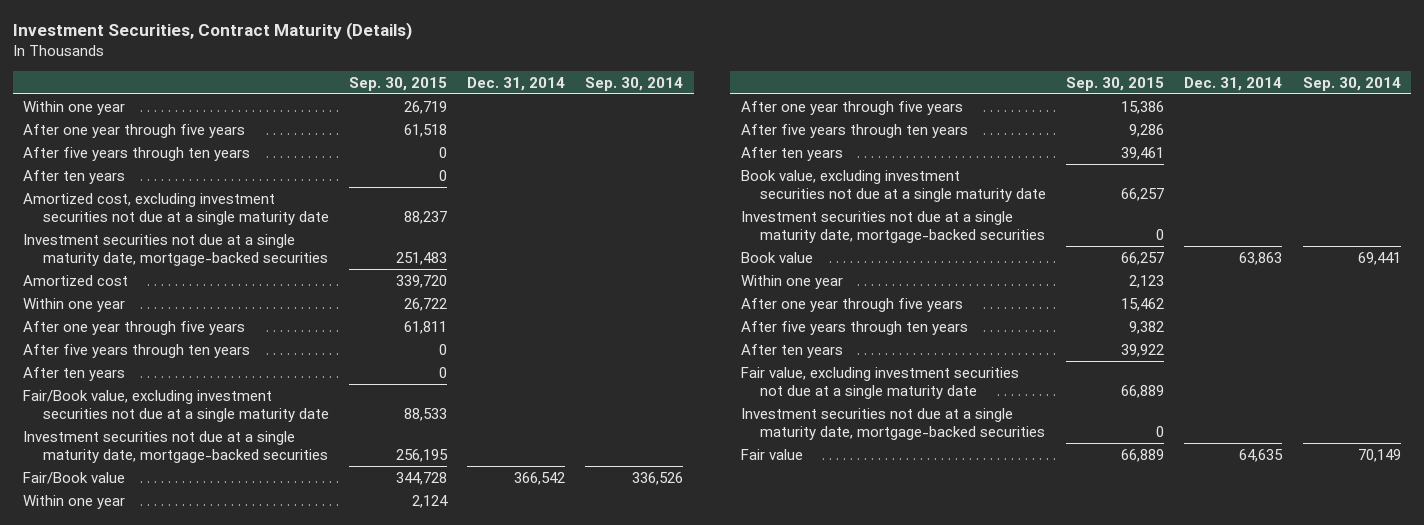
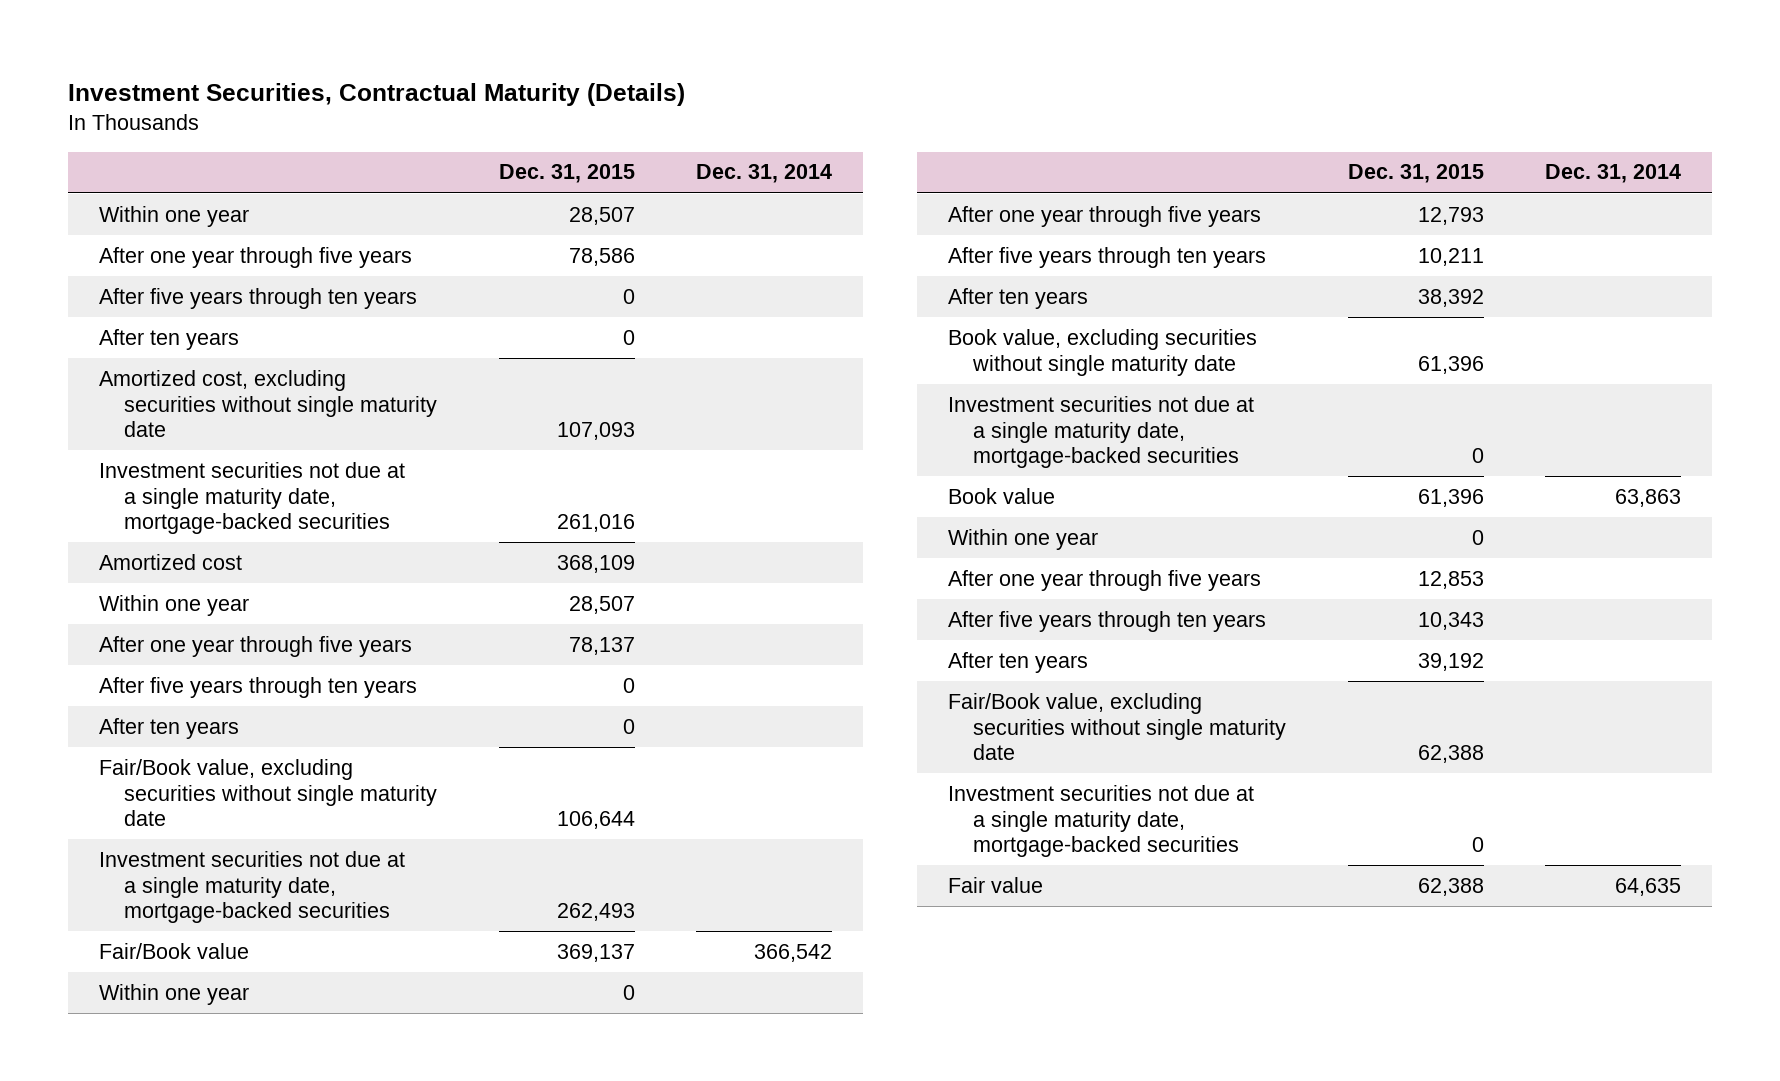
- Investment Securities, Contract Maturity (Details)
+ Investment Securities, Contractual Maturity (Details)
- | Sep. 30, 2015 | Dec. 31, 2014 | Sep. 30, 2014
+ | Dec. 31, 2015 | Dec. 31, 2014
- Amortized cost, excluding investment securities not due at a single maturity date | 88,237 | |
+ Amortized cost, excluding securities without single maturity date | 107,093 |
- Fair/Book value, excluding investment securities not due at a single maturity date | 88,533 | |
+ Fair/Book value, excluding securities without single maturity date | 106,644 |
- Book value, excluding investment securities not due at a single maturity date | 66,257 | |
+ Book value, excluding securities without single maturity date | 61,396 |
- Fair value, excluding investment securities not due at a single maturity date | 66,889 | |
+ Fair/Book value, excluding securities without single maturity date | 62,388 |

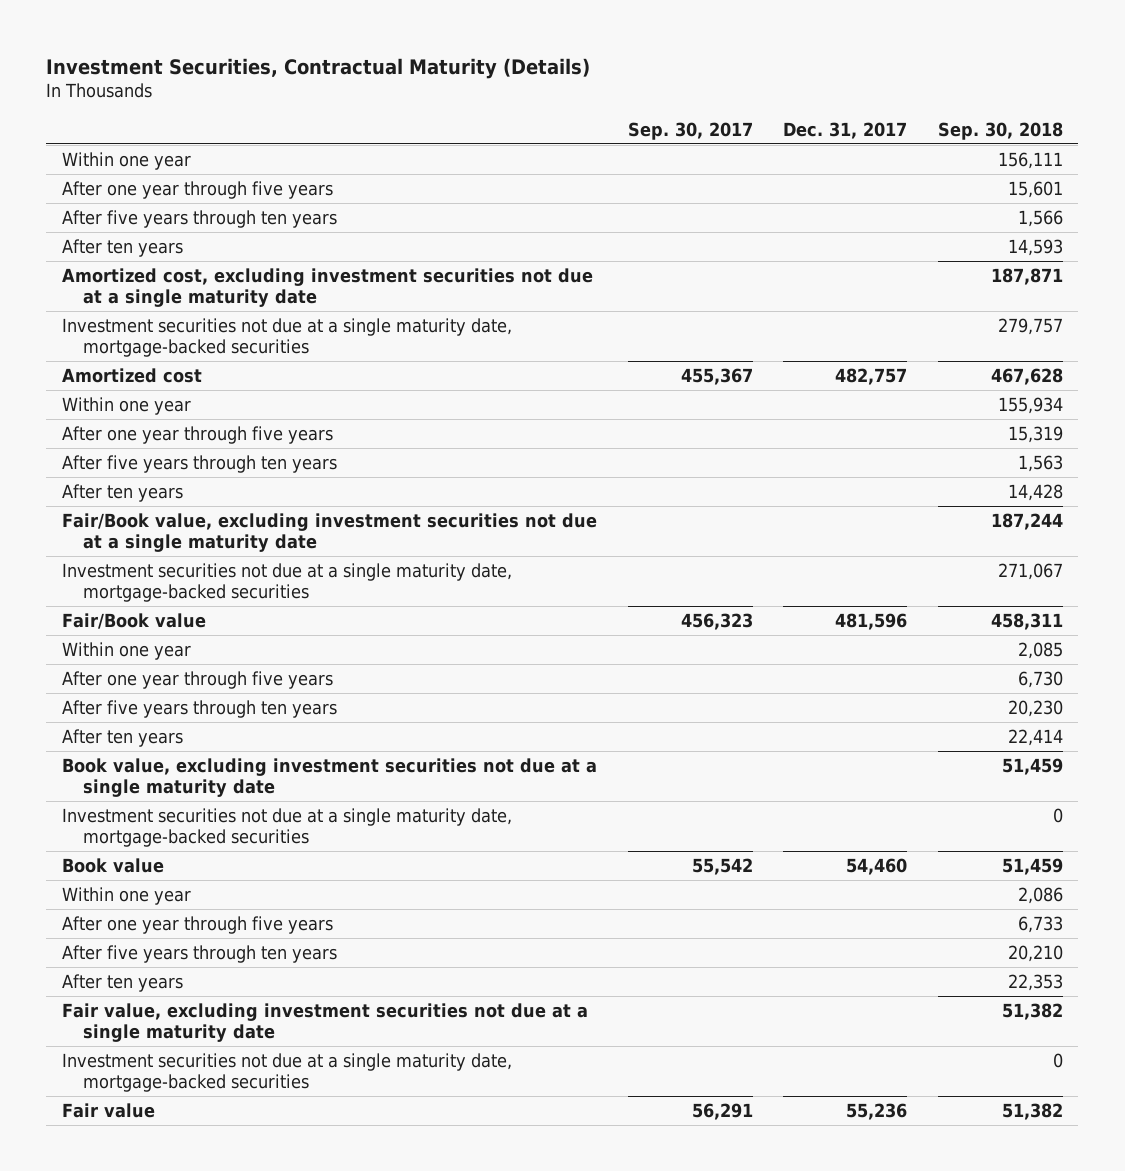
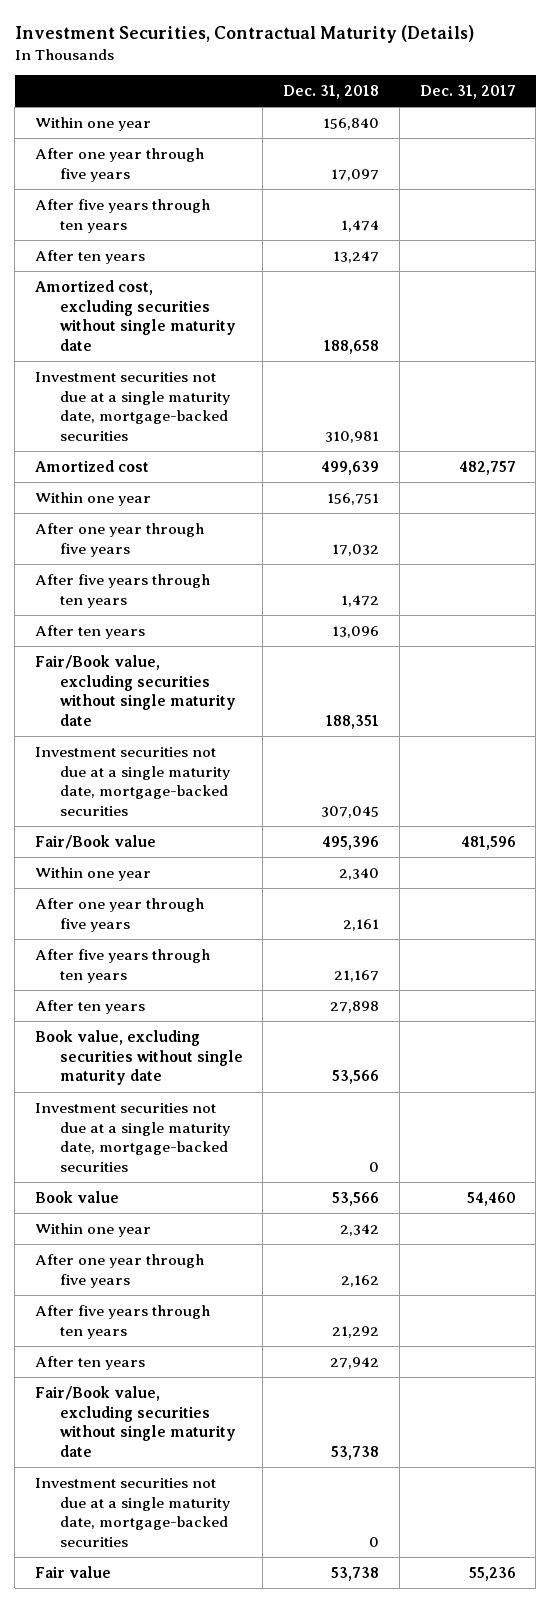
- | Sep. 30, 2017 | Dec. 31, 2017 | Sep. 30, 2018
+ | Dec. 31, 2018 | Dec. 31, 2017
- Amortized cost, excluding investment securities not due at a single maturity date | | | 187,871
+ Amortized cost, excluding securities without single maturity date | 188,658 |
- Fair/Book value, excluding investment securities not due at a single maturity date | | | 187,244
+ Fair/Book value, excluding securities without single maturity date | 188,351 |
- Book value, excluding investment securities not due at a single maturity date | | | 51,459
+ Book value, excluding securities without single maturity date | 53,566 |
- Fair value, excluding investment securities not due at a single maturity date | | | 51,382
+ Fair/Book value, excluding securities without single maturity date | 53,738 |

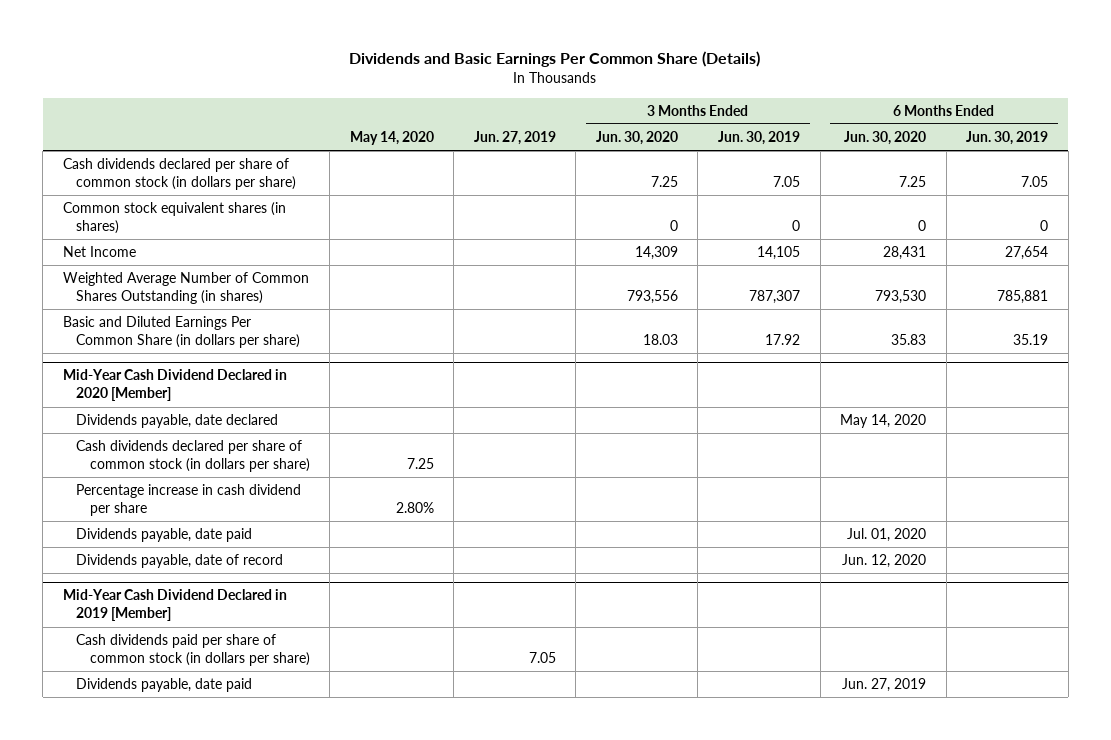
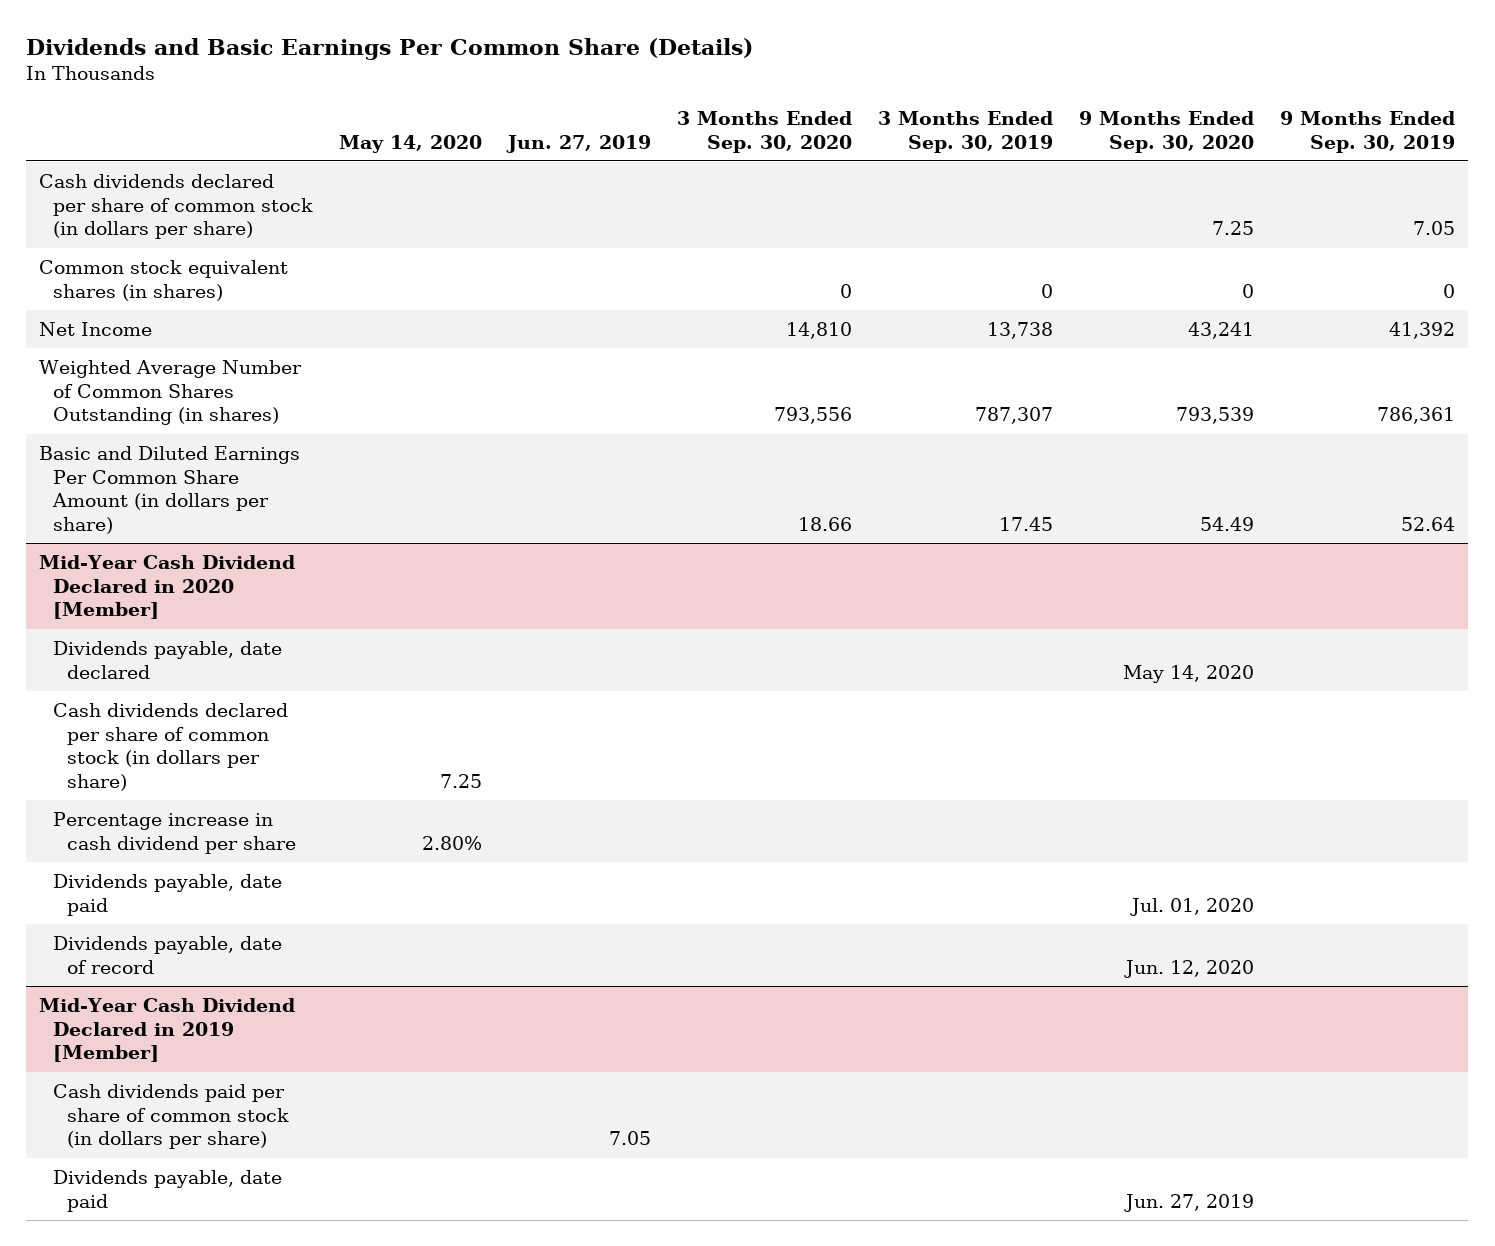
- | May 14, 2020 | Jun. 27, 2019 | 3 Months Ended Jun. 30, 2020 | 3 Months Ended Jun. 30, 2019 | 6 Months Ended Jun. 30, 2020 | 6 Months Ended Jun. 30, 2019
+ | May 14, 2020 | Jun. 27, 2019 | 3 Months Ended Sep. 30, 2020 | 3 Months Ended Sep. 30, 2019 | 9 Months Ended Sep. 30, 2020 | 9 Months Ended Sep. 30, 2019
- Basic and Diluted Earnings Per Common Share (in dollars per share) | | | 18.03 | 17.92 | 35.83 | 35.19
+ Basic and Diluted Earnings Per Common Share Amount (in dollars per share) | | | 18.66 | 17.45 | 54.49 | 52.64

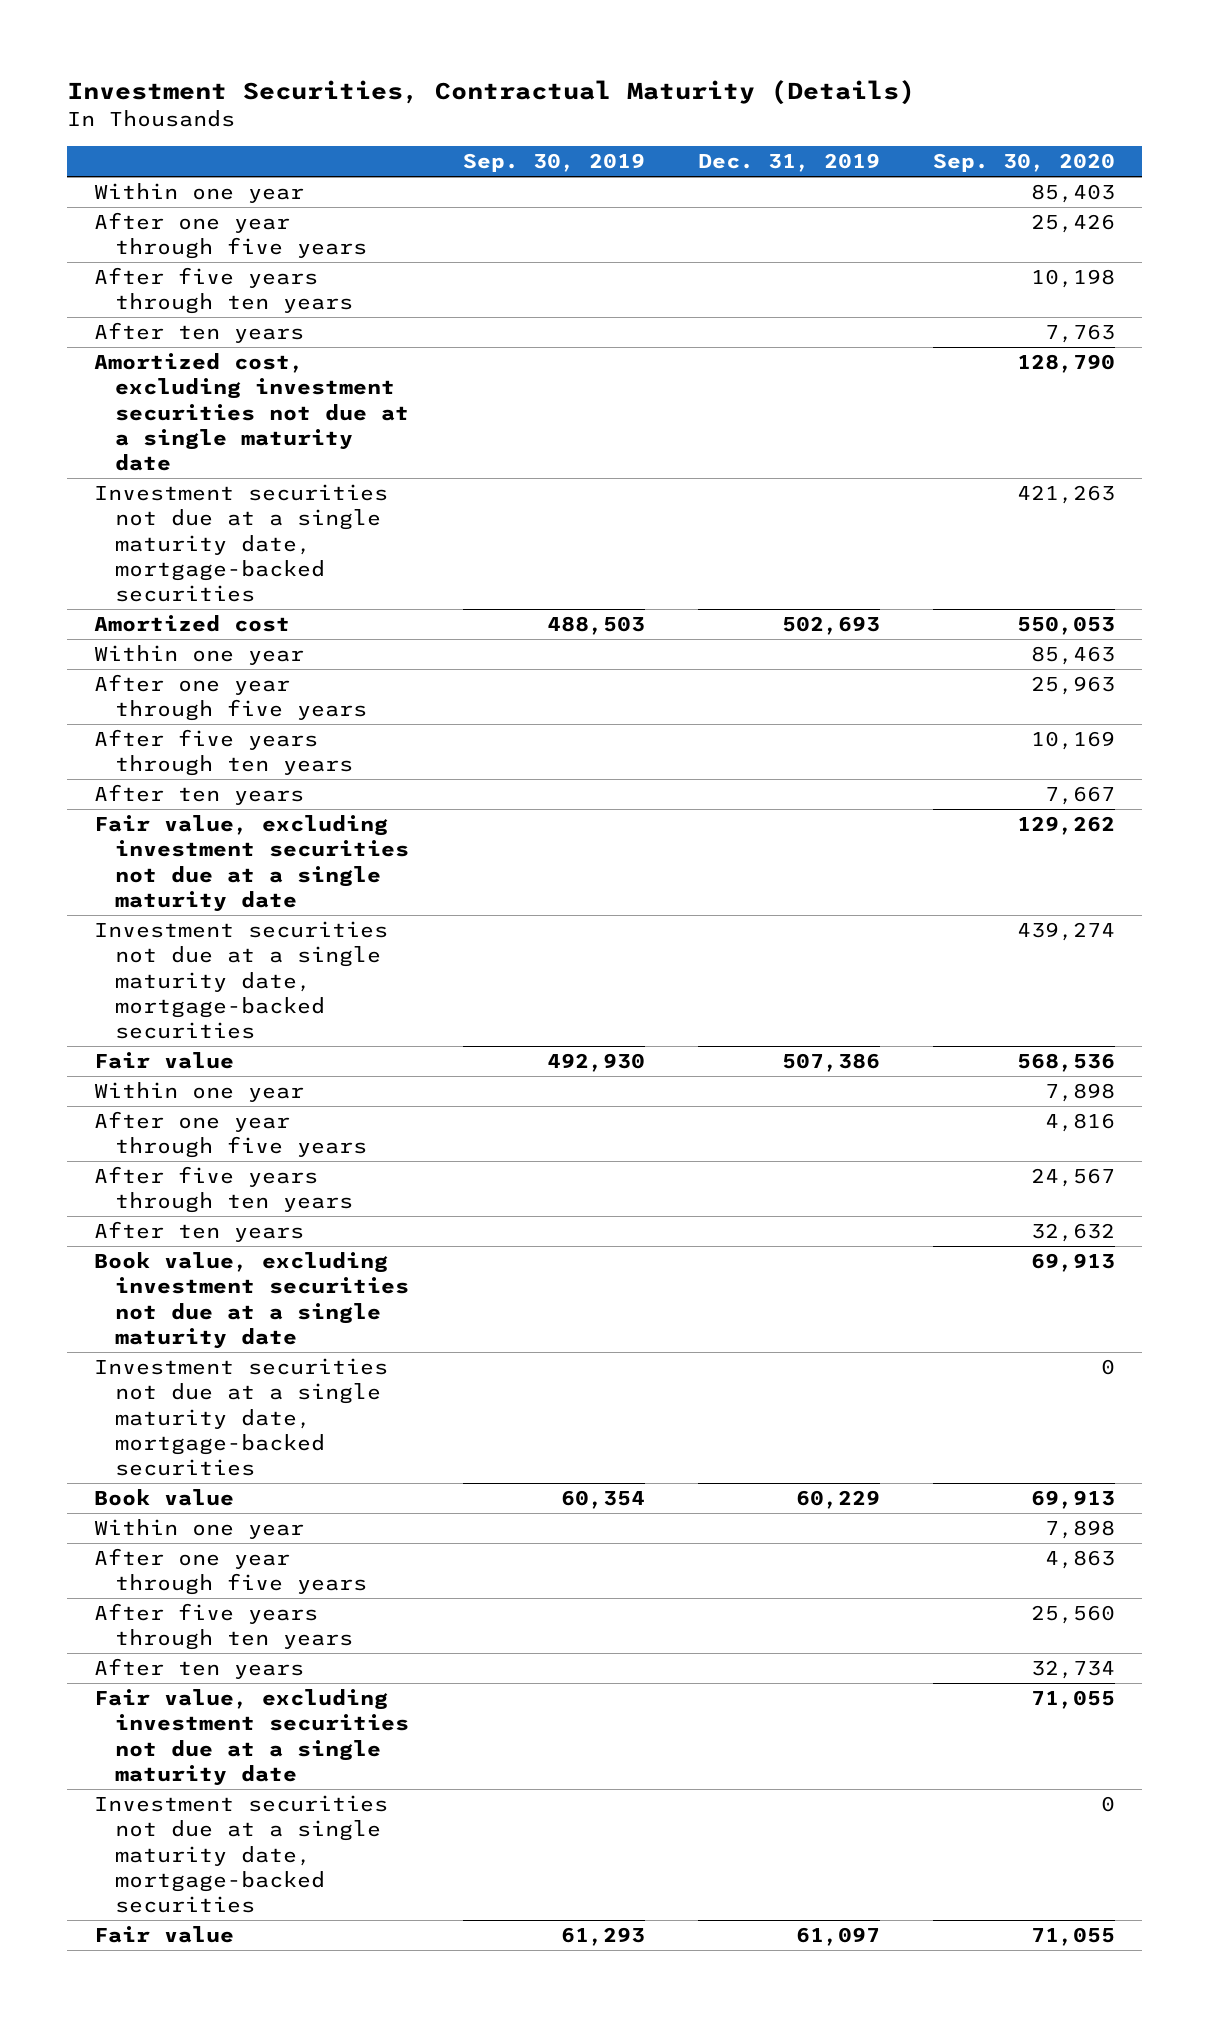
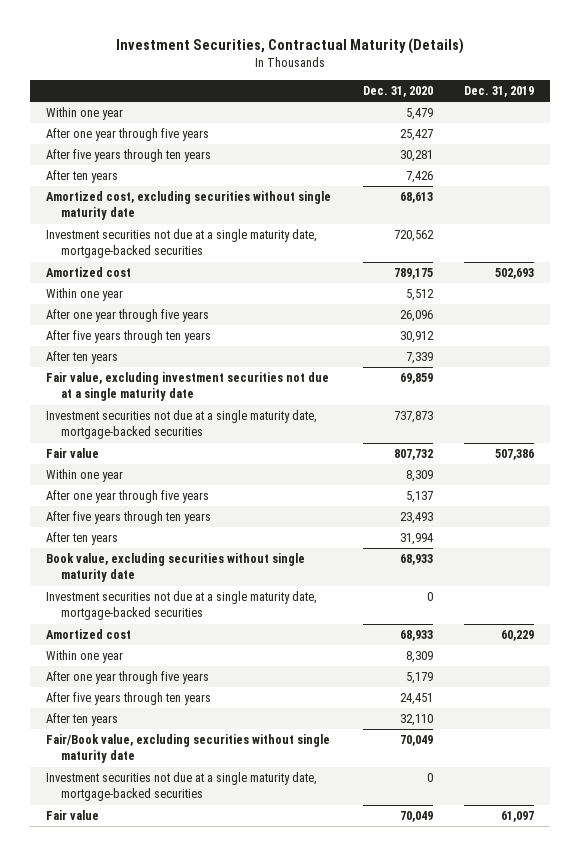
- | Sep. 30, 2019 | Dec. 31, 2019 | Sep. 30, 2020
+ | Dec. 31, 2020 | Dec. 31, 2019
- Amortized cost, excluding investment securities not due at a single maturity date | | | 128,790
+ Amortized cost, excluding securities without single maturity date | 68,613 |
- Book value, excluding investment securities not due at a single maturity date | | | 69,913
+ Book value, excluding securities without single maturity date | 68,933 |
- Book value | 60,354 | 60,229 | 69,913
+ Amortized cost | 68,933 | 60,229
- Fair value, excluding investment securities not due at a single maturity date | | | 71,055
+ Fair/Book value, excluding securities without single maturity date | 70,049 |

